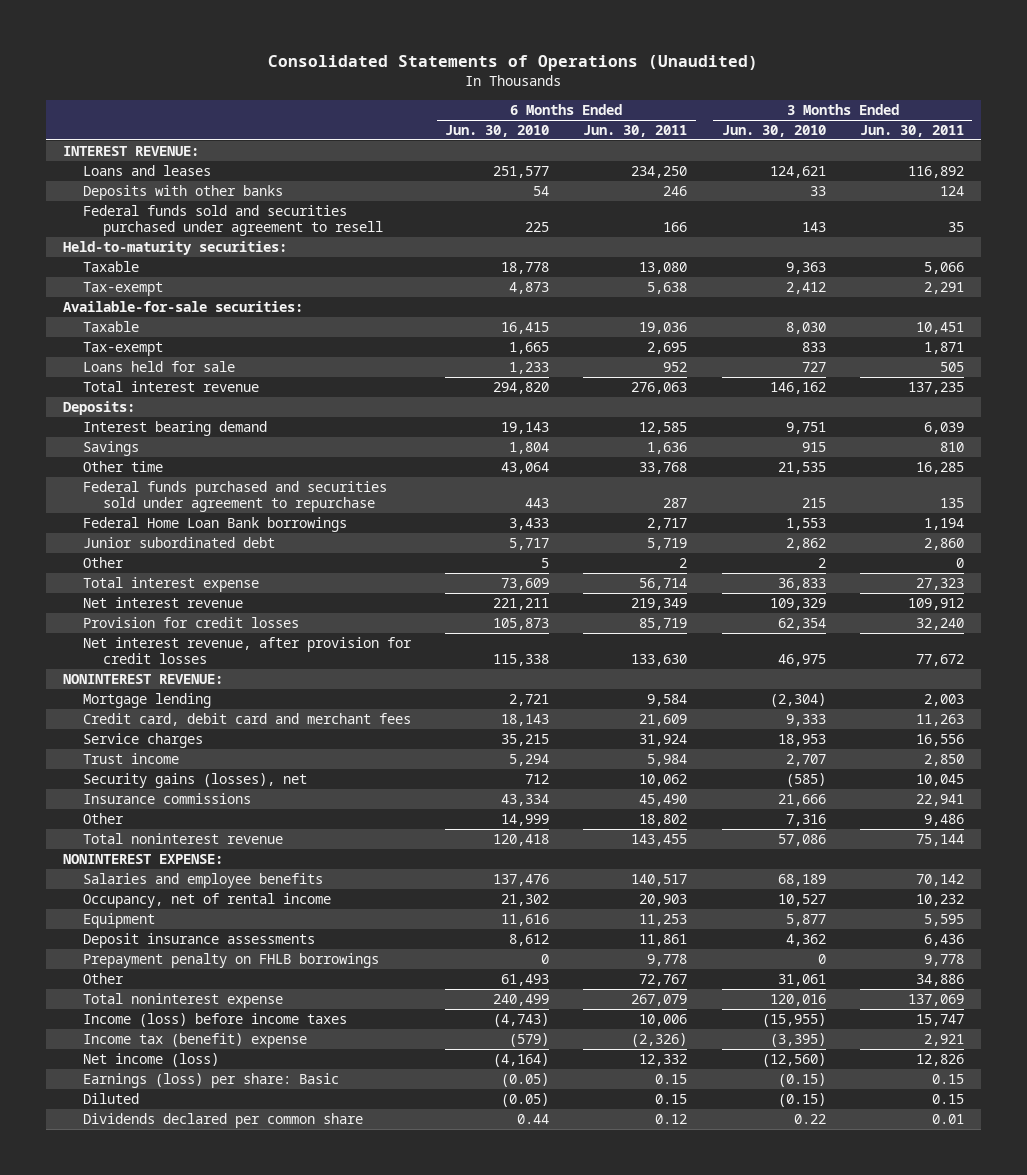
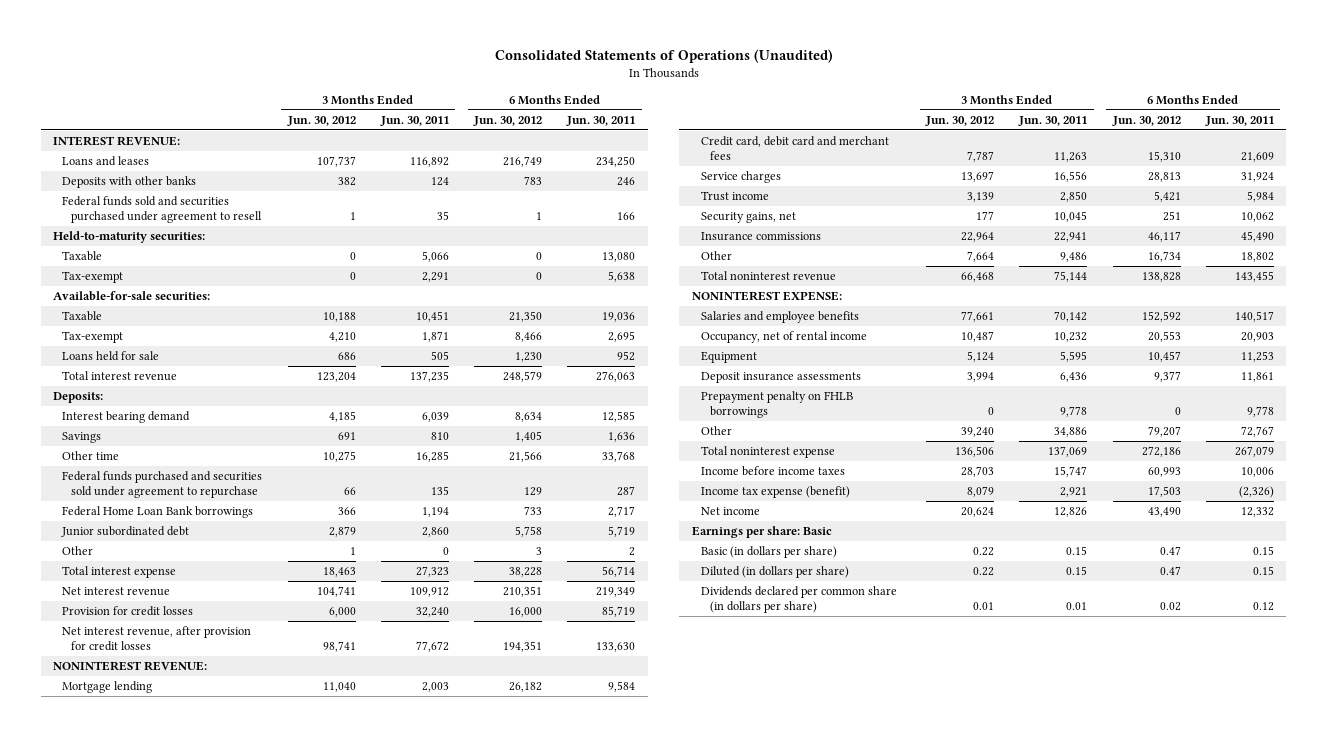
- | 6 Months Ended Jun. 30, 2010 | 6 Months Ended Jun. 30, 2011 | 3 Months Ended Jun. 30, 2010 | 3 Months Ended Jun. 30, 2011
+ | 3 Months Ended Jun. 30, 2012 | 3 Months Ended Jun. 30, 2011 | 6 Months Ended Jun. 30, 2012 | 6 Months Ended Jun. 30, 2011
- Security gains (losses), net | 712 | 10,062 | (585) | 10,045
+ Security gains, net | 177 | 10,045 | 251 | 10,062
- Income (loss) before income taxes | (4,743) | 10,006 | (15,955) | 15,747
- Income tax (benefit) expense | (579) | (2,326) | (3,395) | 2,921
- Net income (loss) | (4,164) | 12,332 | (12,560) | 12,826
- Earnings (loss) per share: Basic | (0.05) | 0.15 | (0.15) | 0.15
- Diluted | (0.05) | 0.15 | (0.15) | 0.15
- Dividends declared per common share | 0.44 | 0.12 | 0.22 | 0.01
+ Income before income taxes | 28,703 | 15,747 | 60,993 | 10,006
+ Income tax expense (benefit) | 8,079 | 2,921 | 17,503 | (2,326)
+ Net income | 20,624 | 12,826 | 43,490 | 12,332
+ Earnings per share: Basic
+ Basic (in dollars per share) | 0.22 | 0.15 | 0.47 | 0.15
+ Diluted (in dollars per share) | 0.22 | 0.15 | 0.47 | 0.15
+ Dividends declared per common share (in dollars per share) | 0.01 | 0.01 | 0.02 | 0.12

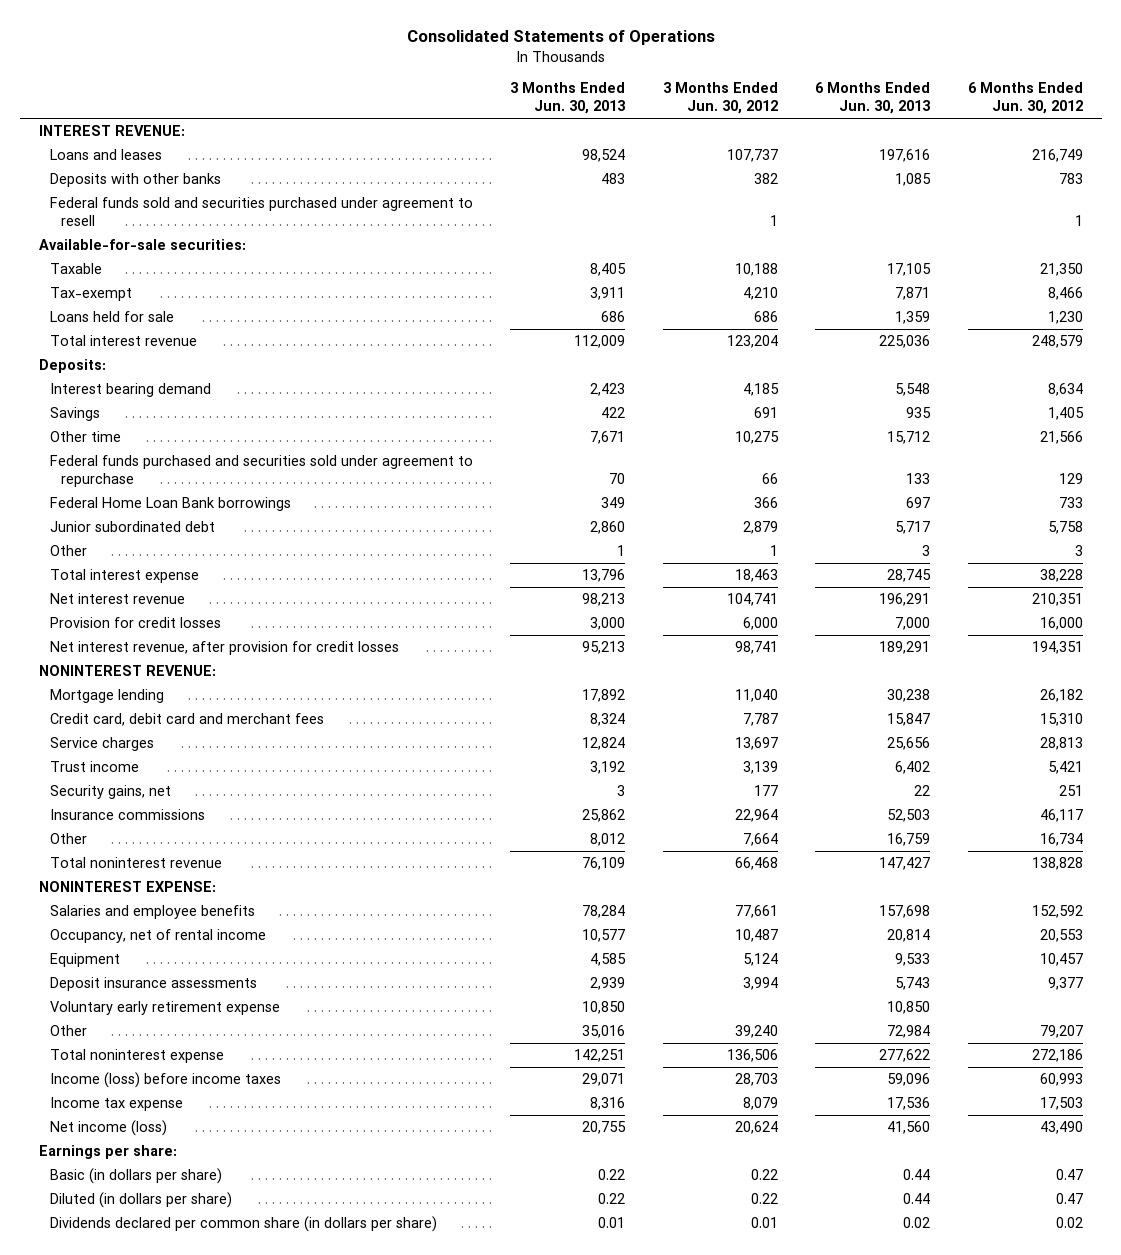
- Consolidated Statements of Operations (Unaudited)
+ Consolidated Statements of Operations
- | 3 Months Ended Jun. 30, 2012 | 3 Months Ended Jun. 30, 2011 | 6 Months Ended Jun. 30, 2012 | 6 Months Ended Jun. 30, 2011
+ | 3 Months Ended Jun. 30, 2013 | 3 Months Ended Jun. 30, 2012 | 6 Months Ended Jun. 30, 2013 | 6 Months Ended Jun. 30, 2012
- Held-to-maturity securities:
- Taxable | 0 | 5,066 | 0 | 13,080
- Tax-exempt | 0 | 2,291 | 0 | 5,638
- Prepayment penalty on FHLB borrowings | 0 | 9,778 | 0 | 9,778
+ Voluntary early retirement expense | 10,850 | | 10,850 |
- Income before income taxes | 28,703 | 15,747 | 60,993 | 10,006
- Income tax expense (benefit) | 8,079 | 2,921 | 17,503 | (2,326)
- Net income | 20,624 | 12,826 | 43,490 | 12,332
- Earnings per share: Basic
+ Income (loss) before income taxes | 29,071 | 28,703 | 59,096 | 60,993
+ Income tax expense | 8,316 | 8,079 | 17,536 | 17,503
+ Net income (loss) | 20,755 | 20,624 | 41,560 | 43,490
+ Earnings per share:

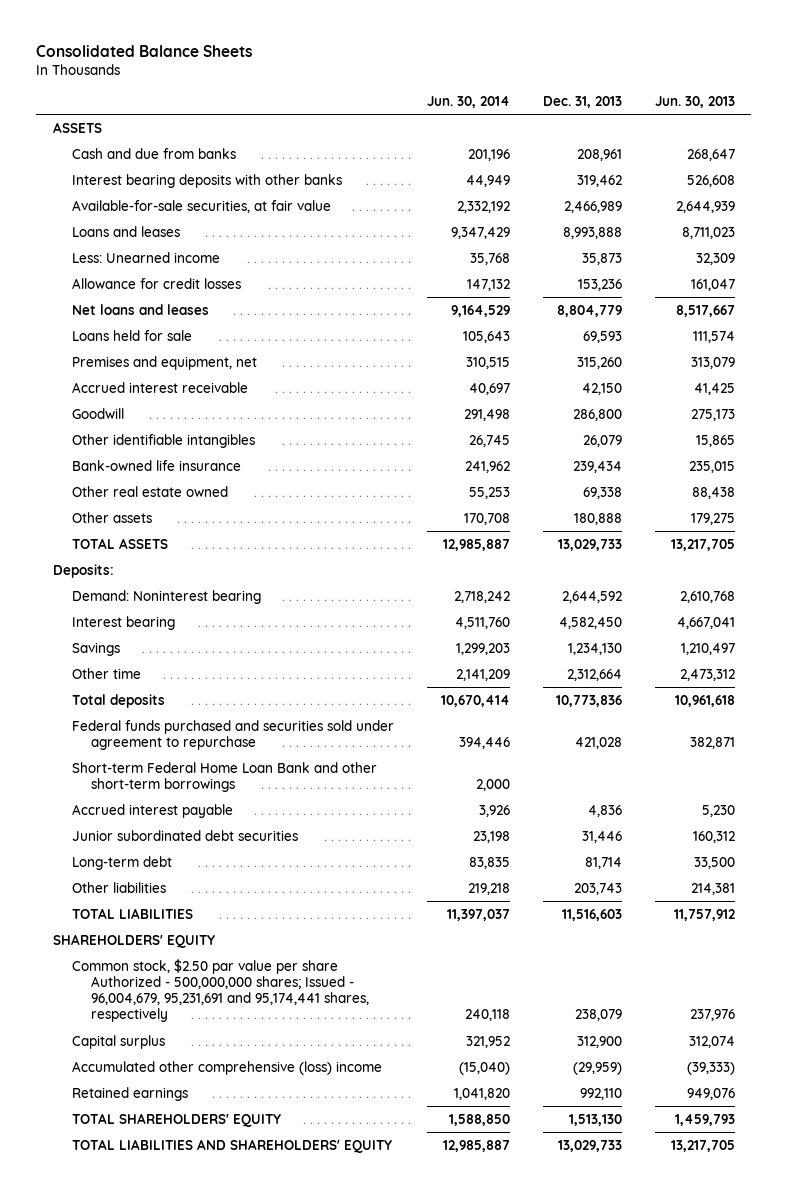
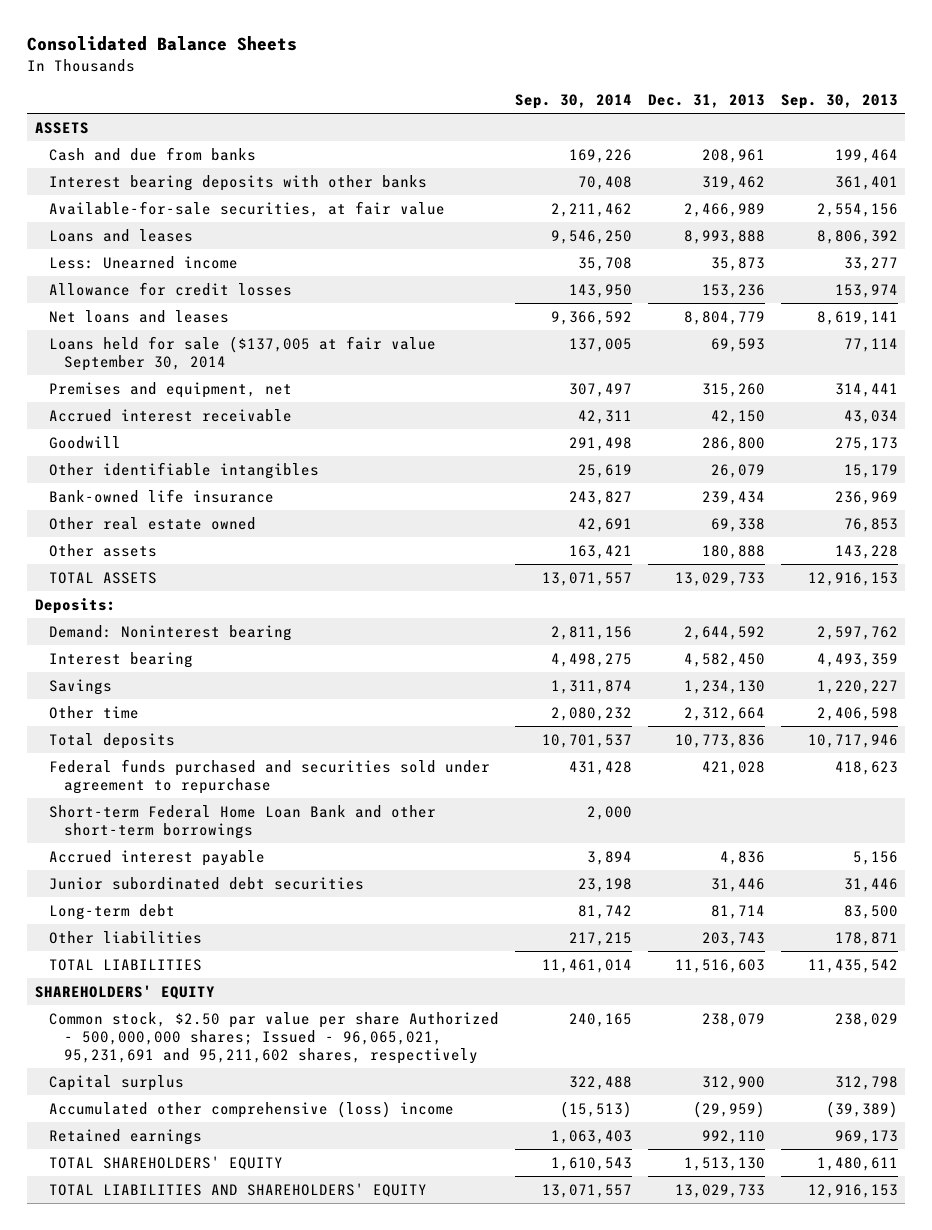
- | Jun. 30, 2014 | Dec. 31, 2013 | Jun. 30, 2013
+ | Sep. 30, 2014 | Dec. 31, 2013 | Sep. 30, 2013
- Loans held for sale | 105,643 | 69,593 | 111,574
+ Loans held for sale ($137,005 at fair value September 30, 2014 | 137,005 | 69,593 | 77,114
- Common stock, $2.50 par value per share Authorized - 500,000,000 shares; Issued - 96,004,679, 95,231,691 and 95,174,441 shares, respectively | 240,118 | 238,079 | 237,976
+ Common stock, $2.50 par value per share Authorized - 500,000,000 shares; Issued - 96,065,021, 95,231,691 and 95,211,602 shares, respectively | 240,165 | 238,079 | 238,029

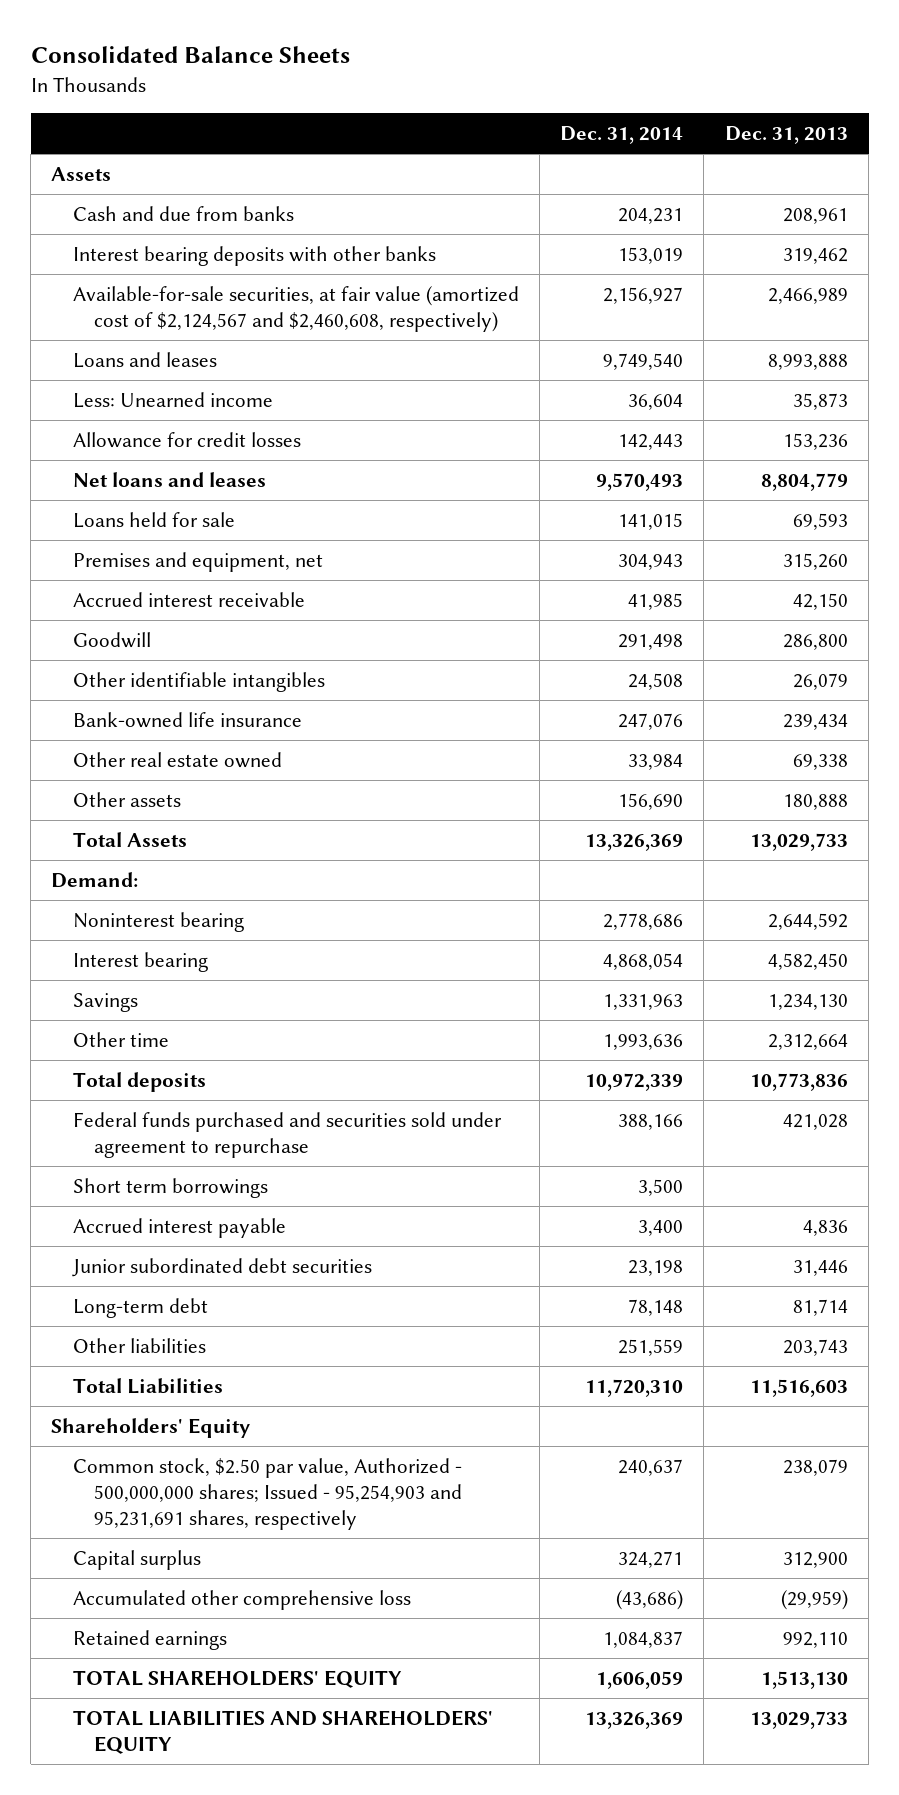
- | Sep. 30, 2014 | Dec. 31, 2013 | Sep. 30, 2013
+ | Dec. 31, 2014 | Dec. 31, 2013
- ASSETS
+ Assets
- Available-for-sale securities, at fair value | 2,211,462 | 2,466,989 | 2,554,156
+ Available-for-sale securities, at fair value (amortized cost of $2,124,567 and $2,460,608, respectively) | 2,156,927 | 2,466,989
- Loans held for sale ($137,005 at fair value September 30, 2014 | 137,005 | 69,593 | 77,114
+ Loans held for sale | 141,015 | 69,593
- TOTAL ASSETS | 13,071,557 | 13,029,733 | 12,916,153
- Deposits:
- Demand: Noninterest bearing | 2,811,156 | 2,644,592 | 2,597,762
+ Total Assets | 13,326,369 | 13,029,733
+ Demand:
+ Noninterest bearing | 2,778,686 | 2,644,592
- Short-term Federal Home Loan Bank and other short-term borrowings | 2,000 | |
+ Short term borrowings | 3,500 |
- TOTAL LIABILITIES | 11,461,014 | 11,516,603 | 11,435,542
- SHAREHOLDERS' EQUITY
- Common stock, $2.50 par value per share Authorized - 500,000,000 shares; Issued - 96,065,021, 95,231,691 and 95,211,602 shares, respectively | 240,165 | 238,079 | 238,029
+ Total Liabilities | 11,720,310 | 11,516,603
+ Shareholders' Equity
+ Common stock, $2.50 par value, Authorized - 500,000,000 shares; Issued - 95,254,903 and 95,231,691 shares, respectively | 240,637 | 238,079
- Accumulated other comprehensive (loss) income | (15,513) | (29,959) | (39,389)
+ Accumulated other comprehensive loss | (43,686) | (29,959)

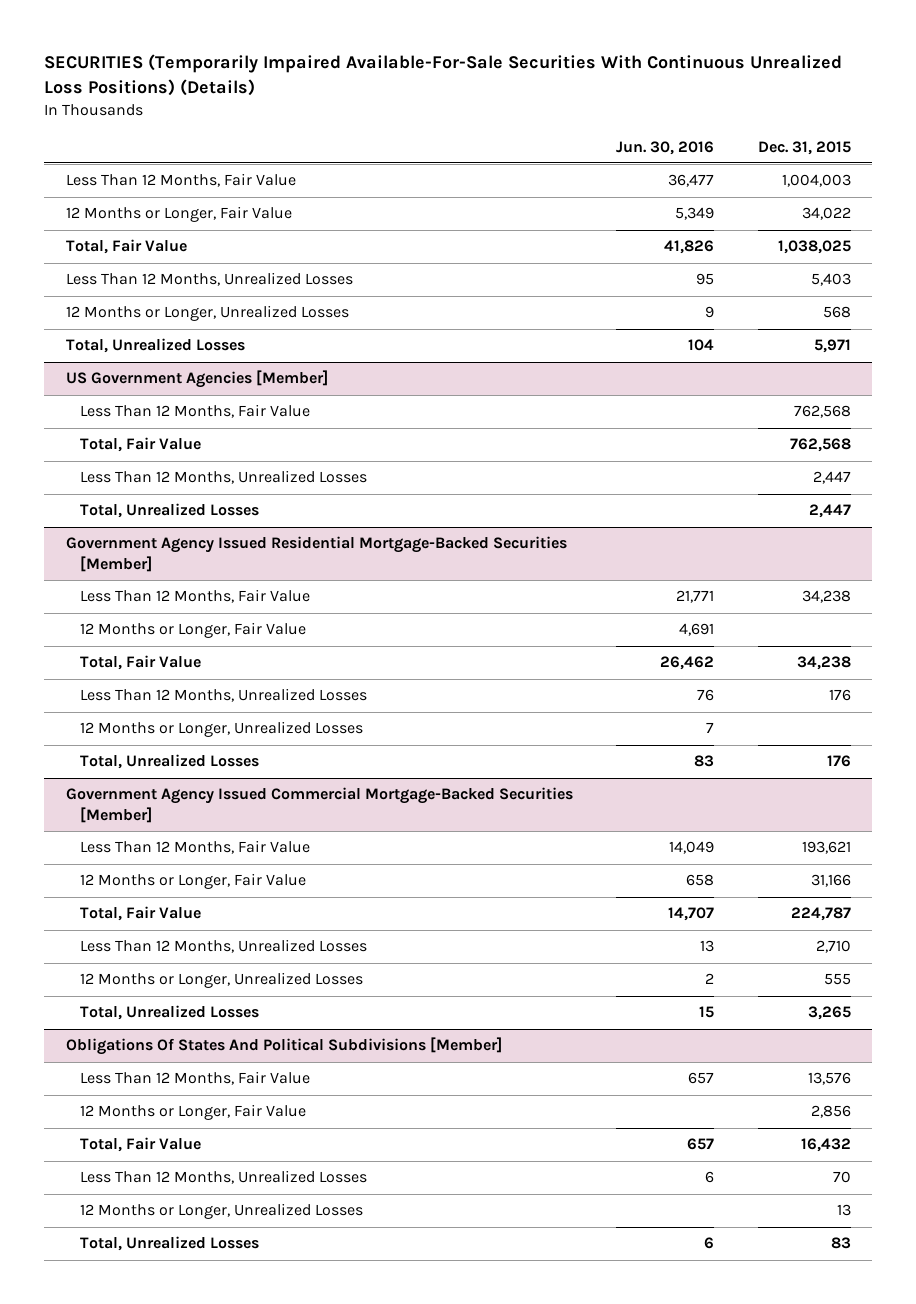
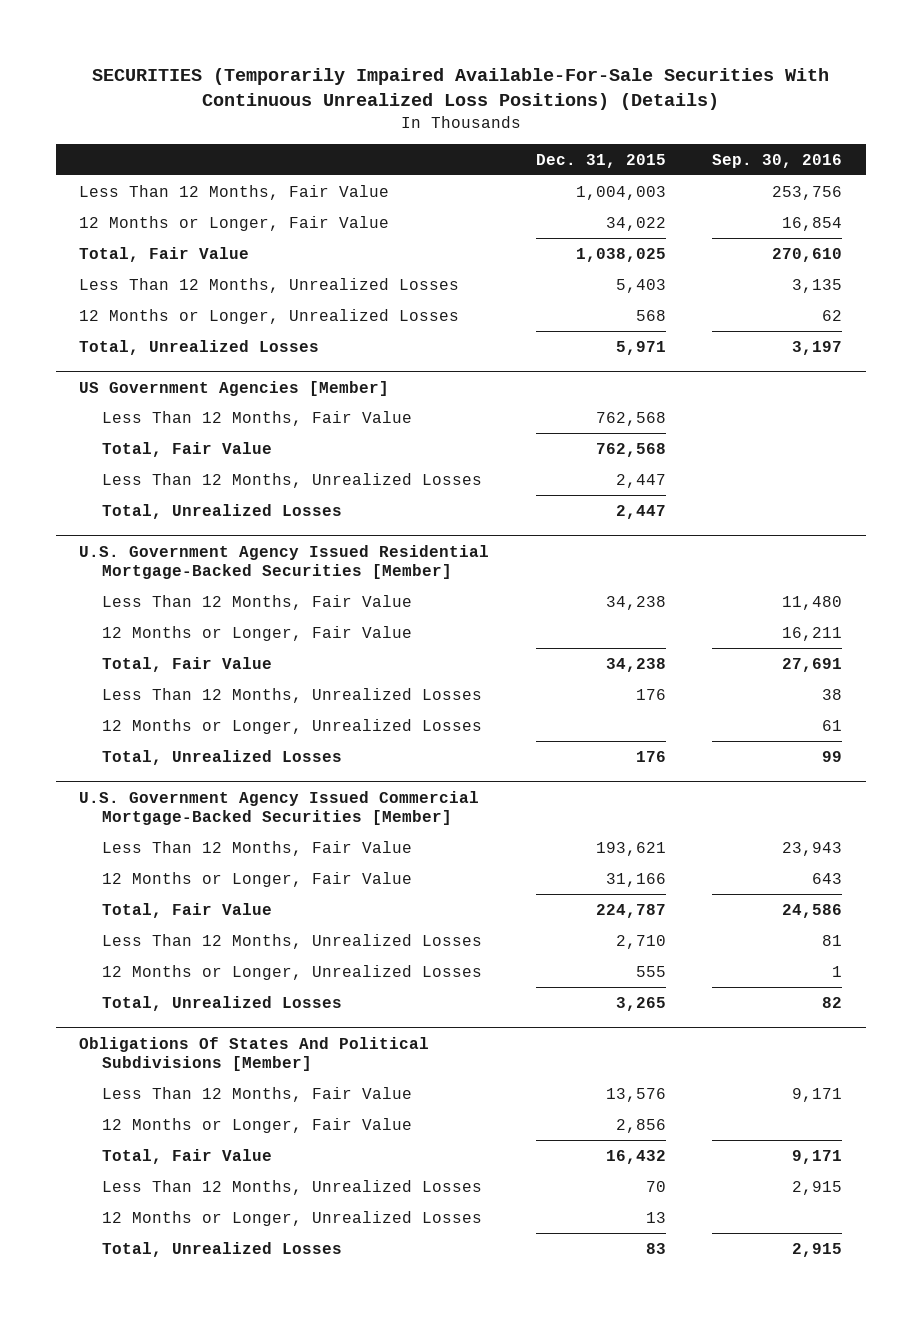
- | Jun. 30, 2016 | Dec. 31, 2015
+ | Dec. 31, 2015 | Sep. 30, 2016
- Government Agency Issued Residential Mortgage-Backed Securities [Member]
+ U.S. Government Agency Issued Residential Mortgage-Backed Securities [Member]
- Government Agency Issued Commercial Mortgage-Backed Securities [Member]
+ U.S. Government Agency Issued Commercial Mortgage-Backed Securities [Member]

